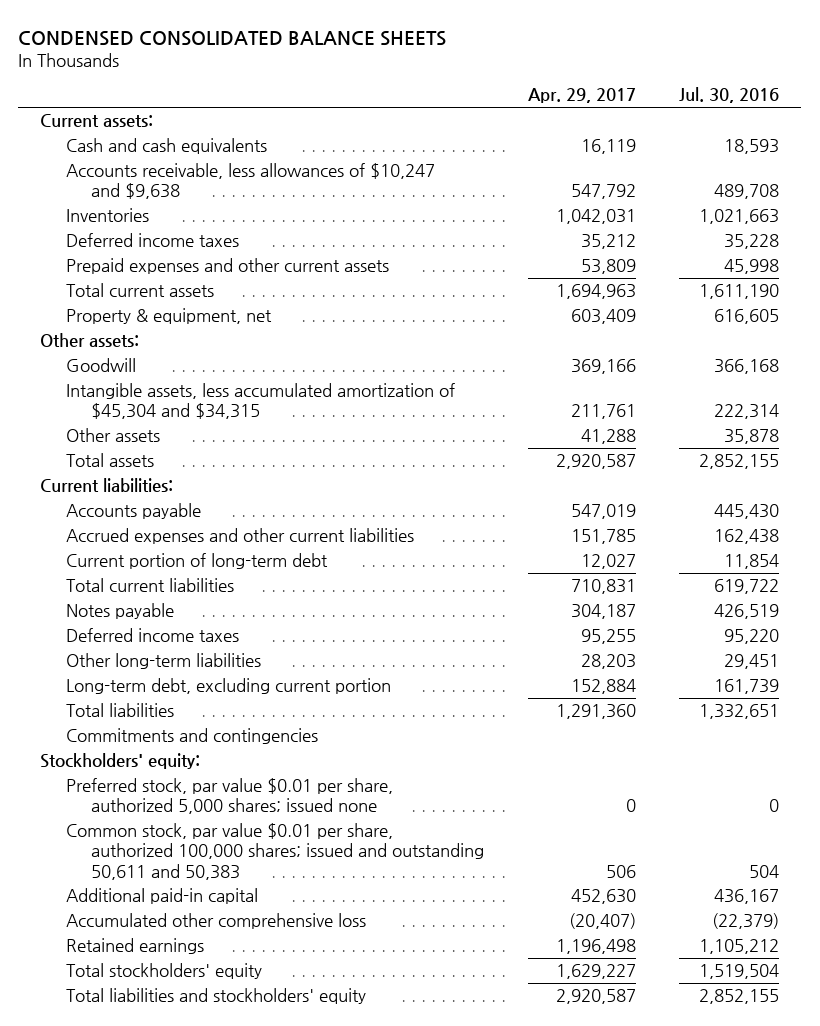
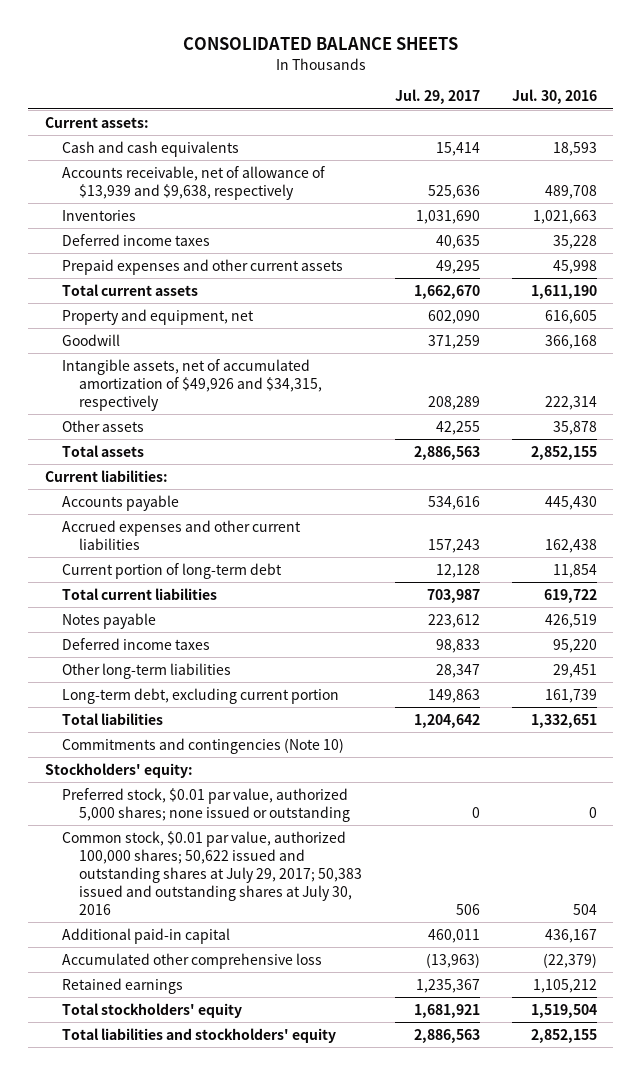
- CONDENSED CONSOLIDATED BALANCE SHEETS
+ CONSOLIDATED BALANCE SHEETS
- | Apr. 29, 2017 | Jul. 30, 2016
+ | Jul. 29, 2017 | Jul. 30, 2016
- Accounts receivable, less allowances of $10,247 and $9,638 | 547,792 | 489,708
+ Accounts receivable, net of allowance of $13,939 and $9,638, respectively | 525,636 | 489,708
- Property & equipment, net | 603,409 | 616,605
- Other assets:
+ Property and equipment, net | 602,090 | 616,605
- Intangible assets, less accumulated amortization of $45,304 and $34,315 | 211,761 | 222,314
+ Intangible assets, net of accumulated amortization of $49,926 and $34,315, respectively | 208,289 | 222,314
- Commitments and contingencies
+ Commitments and contingencies (Note 10)
- Preferred stock, par value $0.01 per share, authorized 5,000 shares; issued none | 0 | 0
- Common stock, par value $0.01 per share, authorized 100,000 shares; issued and outstanding 50,611 and 50,383 | 506 | 504
+ Preferred stock, $0.01 par value, authorized 5,000 shares; none issued or outstanding | 0 | 0
+ Common stock, $0.01 par value, authorized 100,000 shares; 50,622 issued and outstanding shares at July 29, 2017; 50,383 issued and outstanding shares at July 30, 2016 | 506 | 504

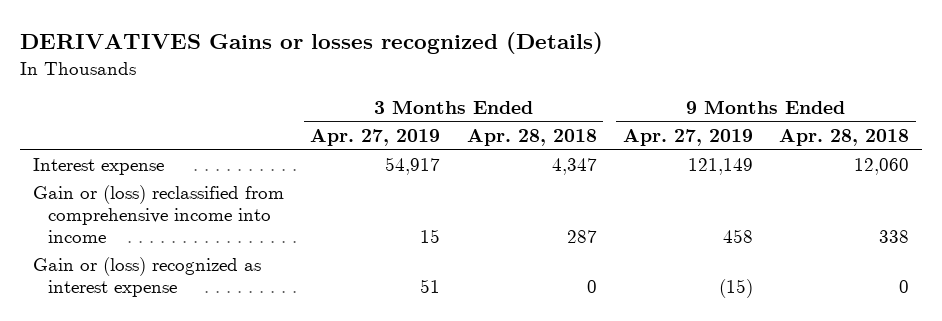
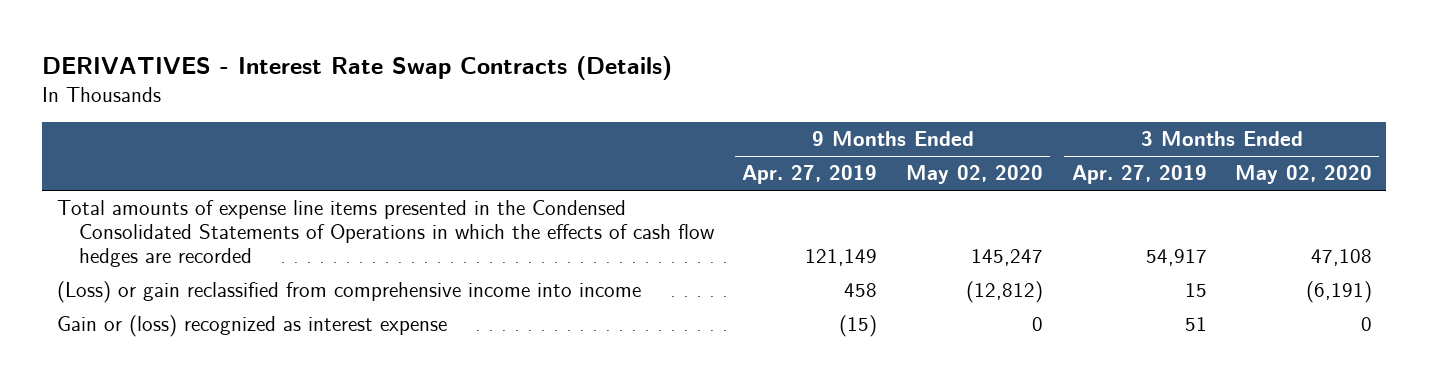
- DERIVATIVES Gains or losses recognized (Details)
+ DERIVATIVES - Interest Rate Swap Contracts (Details)
- | 3 Months Ended Apr. 27, 2019 | 3 Months Ended Apr. 28, 2018 | 9 Months Ended Apr. 27, 2019 | 9 Months Ended Apr. 28, 2018
+ | 9 Months Ended Apr. 27, 2019 | 9 Months Ended May 02, 2020 | 3 Months Ended Apr. 27, 2019 | 3 Months Ended May 02, 2020
- Interest expense | 54,917 | 4,347 | 121,149 | 12,060
- Gain or (loss) reclassified from comprehensive income into income | 15 | 287 | 458 | 338
+ Total amounts of expense line items presented in the Condensed Consolidated Statements of Operations in which the effects of cash flow hedges are recorded | 121,149 | 145,247 | 54,917 | 47,108
+ (Loss) or gain reclassified from comprehensive income into income | 458 | (12,812) | 15 | (6,191)

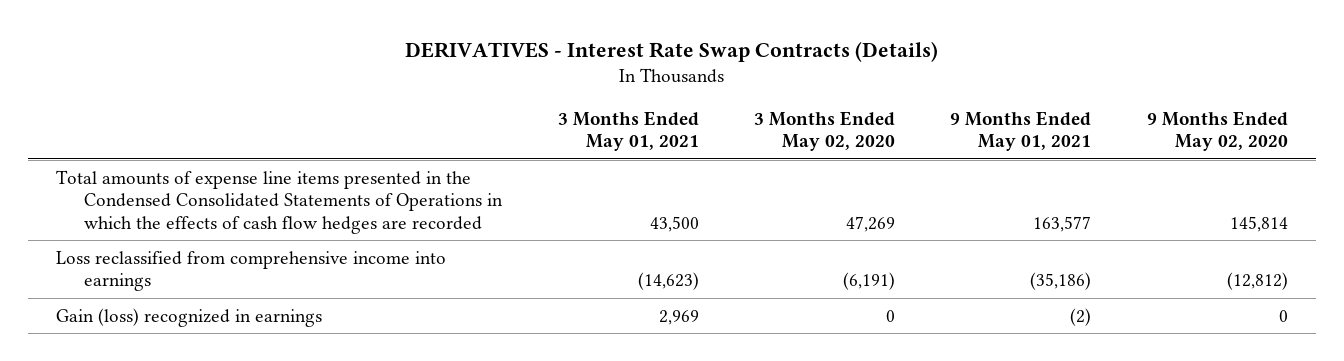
- | 9 Months Ended Apr. 27, 2019 | 9 Months Ended May 02, 2020 | 3 Months Ended Apr. 27, 2019 | 3 Months Ended May 02, 2020
+ | 3 Months Ended May 01, 2021 | 3 Months Ended May 02, 2020 | 9 Months Ended May 01, 2021 | 9 Months Ended May 02, 2020
- Total amounts of expense line items presented in the Condensed Consolidated Statements of Operations in which the effects of cash flow hedges are recorded | 121,149 | 145,247 | 54,917 | 47,108
- (Loss) or gain reclassified from comprehensive income into income | 458 | (12,812) | 15 | (6,191)
- Gain or (loss) recognized as interest expense | (15) | 0 | 51 | 0
+ Total amounts of expense line items presented in the Condensed Consolidated Statements of Operations in which the effects of cash flow hedges are recorded | 43,500 | 47,269 | 163,577 | 145,814
+ Loss reclassified from comprehensive income into earnings | (14,623) | (6,191) | (35,186) | (12,812)
+ Gain (loss) recognized in earnings | 2,969 | 0 | (2) | 0

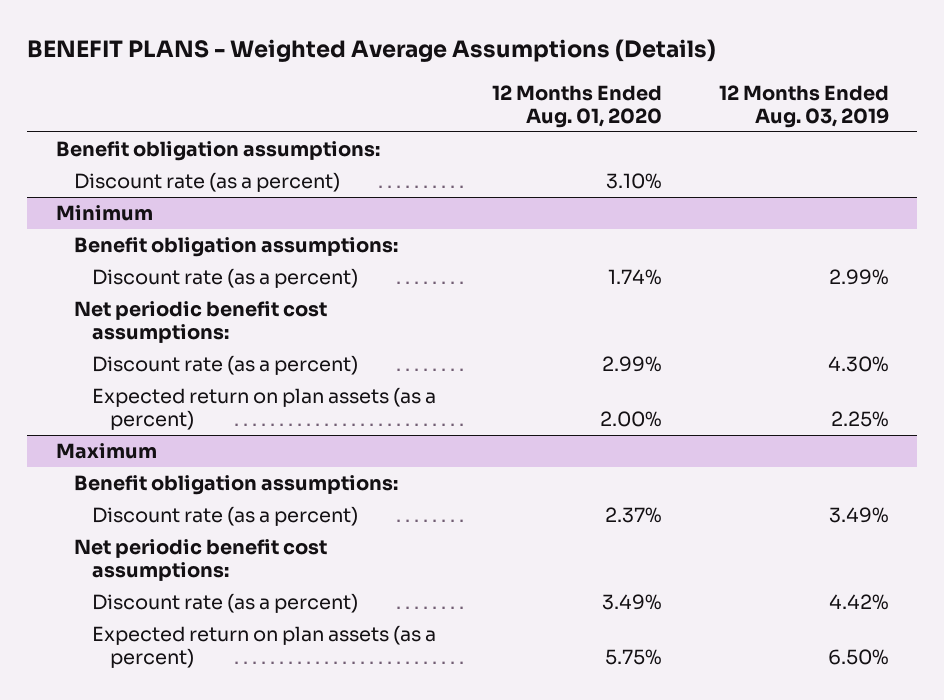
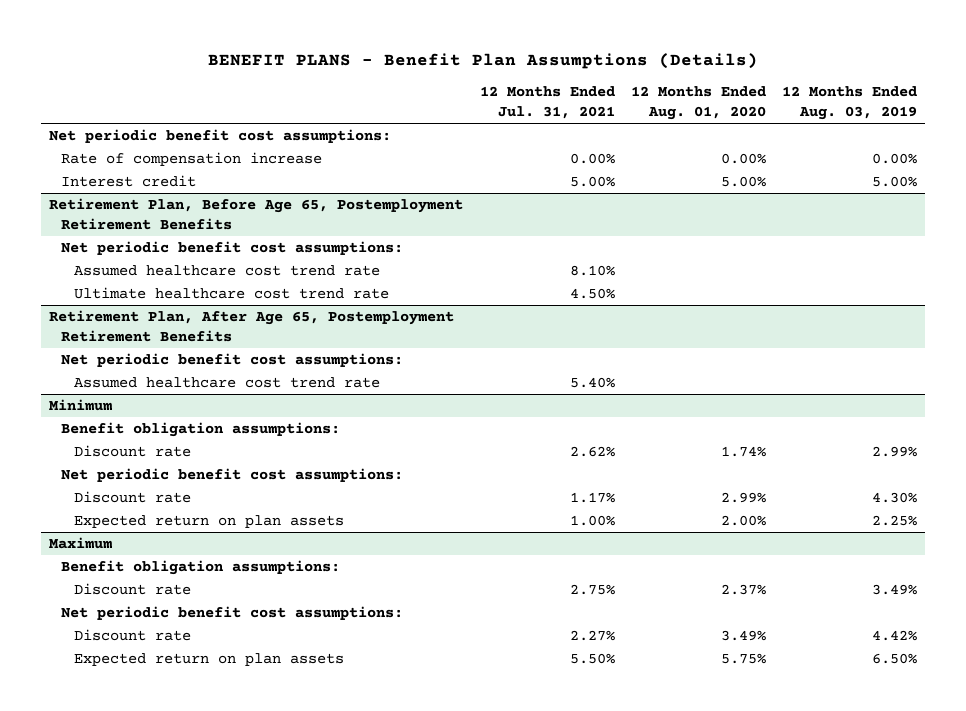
- BENEFIT PLANS - Weighted Average Assumptions (Details)
+ BENEFIT PLANS - Benefit Plan Assumptions (Details)
- | 12 Months Ended Aug. 01, 2020 | 12 Months Ended Aug. 03, 2019
+ | 12 Months Ended Jul. 31, 2021 | 12 Months Ended Aug. 01, 2020 | 12 Months Ended Aug. 03, 2019
- Benefit obligation assumptions:
- Discount rate (as a percent) | 3.10% |
+ Net periodic benefit cost assumptions:
+ Rate of compensation increase | 0.00% | 0.00% | 0.00%
+ Interest credit | 5.00% | 5.00% | 5.00%
+ Retirement Plan, Before Age 65, Postemployment Retirement Benefits
+ Net periodic benefit cost assumptions:
+ Assumed healthcare cost trend rate | 8.10% | |
+ Ultimate healthcare cost trend rate | 4.50% | |
+ Retirement Plan, After Age 65, Postemployment Retirement Benefits
+ Net periodic benefit cost assumptions:
+ Assumed healthcare cost trend rate | 5.40% | |
@ Minimum
- Discount rate (as a percent) | 1.74% | 2.99%
+ Discount rate | 2.62% | 1.74% | 2.99%
- Discount rate (as a percent) | 2.99% | 4.30%
- Expected return on plan assets (as a percent) | 2.00% | 2.25%
+ Discount rate | 1.17% | 2.99% | 4.30%
+ Expected return on plan assets | 1.00% | 2.00% | 2.25%
@ Maximum
- Discount rate (as a percent) | 2.37% | 3.49%
+ Discount rate | 2.75% | 2.37% | 3.49%
- Discount rate (as a percent) | 3.49% | 4.42%
- Expected return on plan assets (as a percent) | 5.75% | 6.50%
+ Discount rate | 2.27% | 3.49% | 4.42%
+ Expected return on plan assets | 5.50% | 5.75% | 6.50%

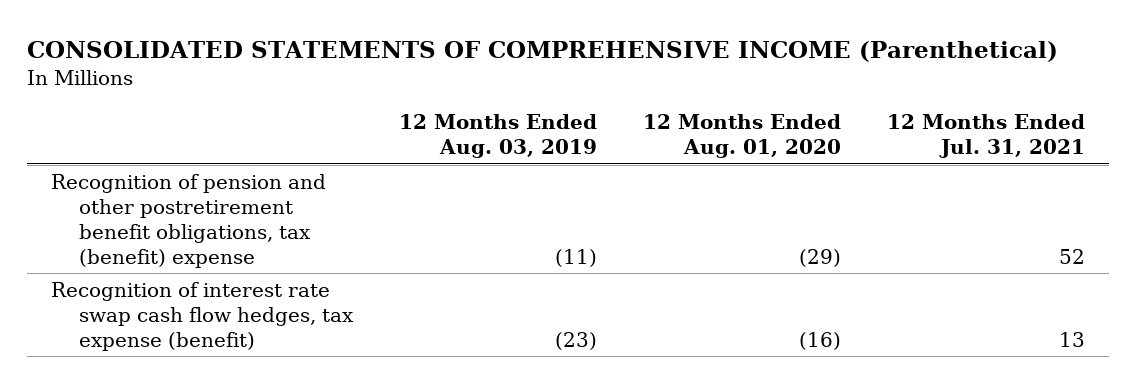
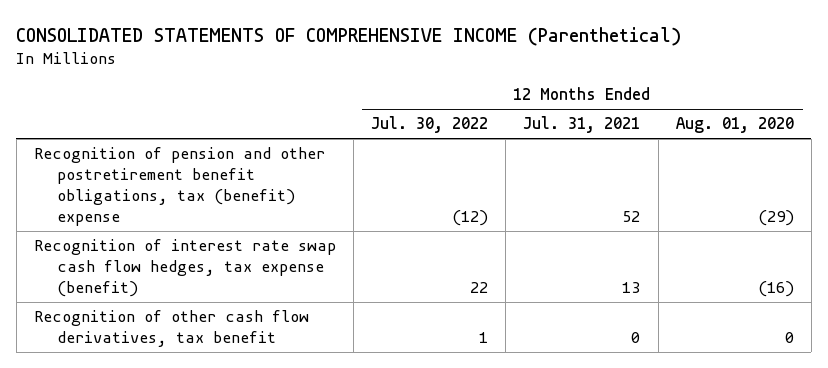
- | 12 Months Ended Aug. 03, 2019 | 12 Months Ended Aug. 01, 2020 | 12 Months Ended Jul. 31, 2021
+ | 12 Months Ended Jul. 30, 2022 | 12 Months Ended Jul. 31, 2021 | 12 Months Ended Aug. 01, 2020
+ Recognition of other cash flow derivatives, tax benefit | 1 | 0 | 0

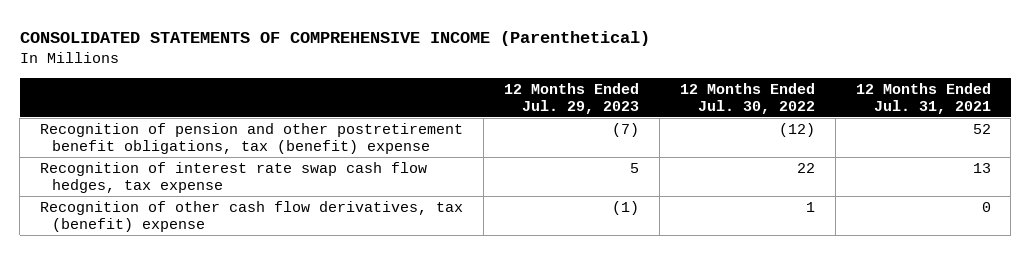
- | 12 Months Ended Jul. 30, 2022 | 12 Months Ended Jul. 31, 2021 | 12 Months Ended Aug. 01, 2020
+ | 12 Months Ended Jul. 29, 2023 | 12 Months Ended Jul. 30, 2022 | 12 Months Ended Jul. 31, 2021
- Recognition of interest rate swap cash flow hedges, tax expense (benefit) | 22 | 13 | (16)
- Recognition of other cash flow derivatives, tax benefit | 1 | 0 | 0
+ Recognition of interest rate swap cash flow hedges, tax expense | 5 | 22 | 13
+ Recognition of other cash flow derivatives, tax (benefit) expense | (1) | 1 | 0

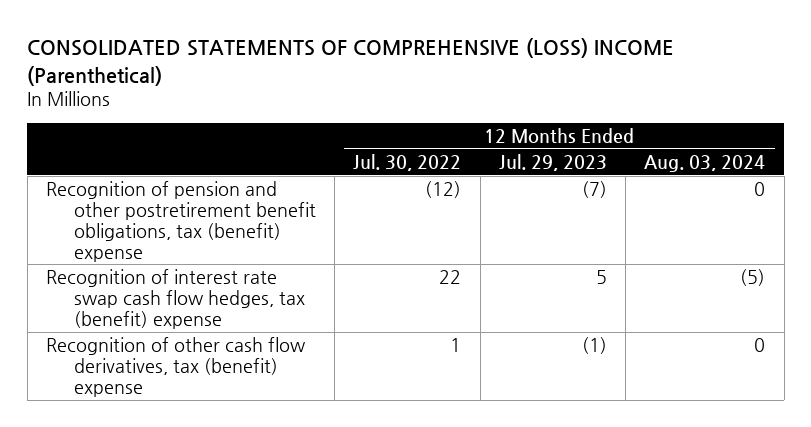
- CONSOLIDATED STATEMENTS OF COMPREHENSIVE INCOME (Parenthetical)
+ CONSOLIDATED STATEMENTS OF COMPREHENSIVE (LOSS) INCOME (Parenthetical)
- | 12 Months Ended Jul. 29, 2023 | 12 Months Ended Jul. 30, 2022 | 12 Months Ended Jul. 31, 2021
+ | 12 Months Ended Jul. 30, 2022 | 12 Months Ended Jul. 29, 2023 | 12 Months Ended Aug. 03, 2024
- Recognition of interest rate swap cash flow hedges, tax expense | 5 | 22 | 13
+ Recognition of interest rate swap cash flow hedges, tax (benefit) expense | 22 | 5 | (5)

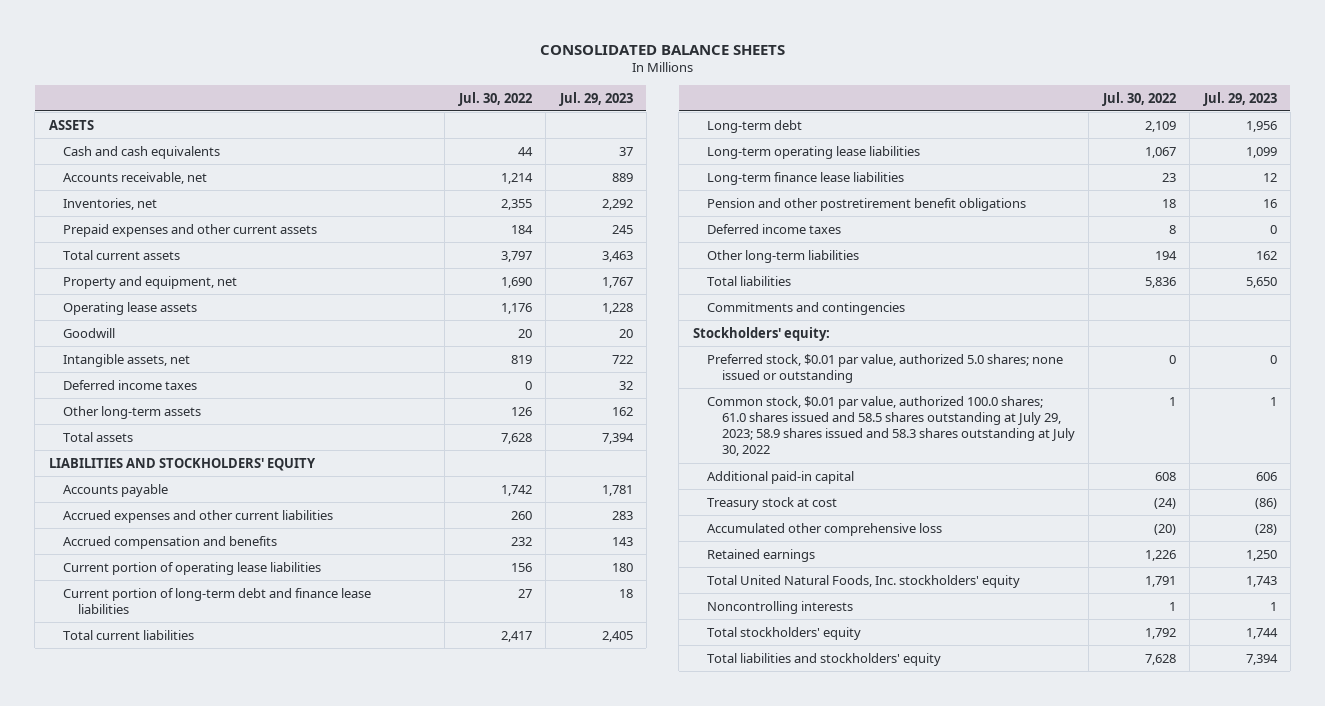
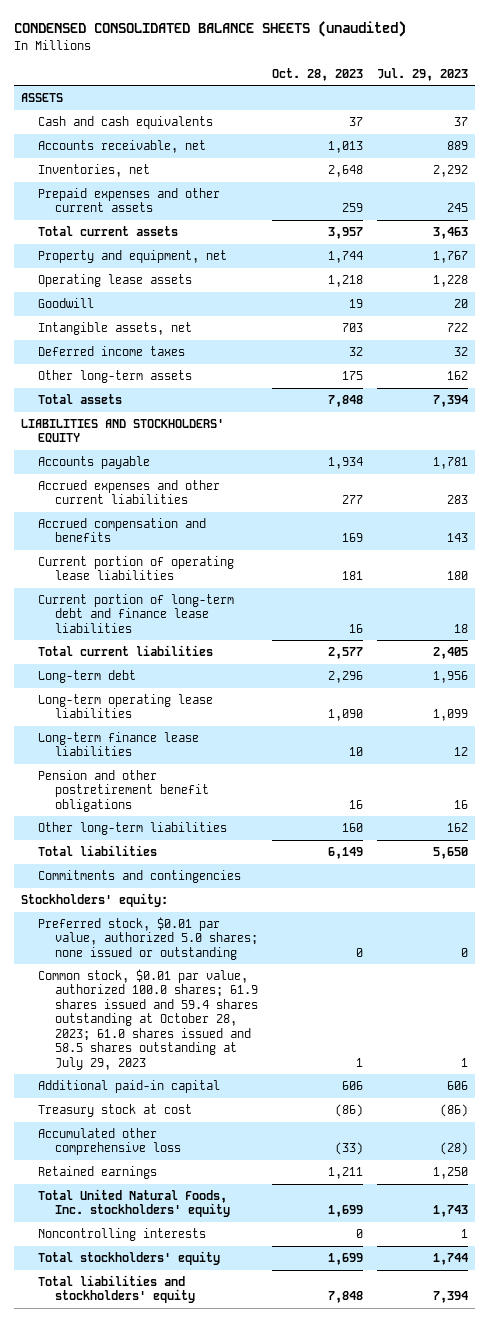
- CONSOLIDATED BALANCE SHEETS
+ CONDENSED CONSOLIDATED BALANCE SHEETS (unaudited)
- | Jul. 30, 2022 | Jul. 29, 2023
+ | Oct. 28, 2023 | Jul. 29, 2023
- Deferred income taxes | 8 | 0
- Common stock, $0.01 par value, authorized 100.0 shares; 61.0 shares issued and 58.5 shares outstanding at July 29, 2023; 58.9 shares issued and 58.3 shares outstanding at July 30, 2022 | 1 | 1
+ Common stock, $0.01 par value, authorized 100.0 shares; 61.9 shares issued and 59.4 shares outstanding at October 28, 2023; 61.0 shares issued and 58.5 shares outstanding at July 29, 2023 | 1 | 1

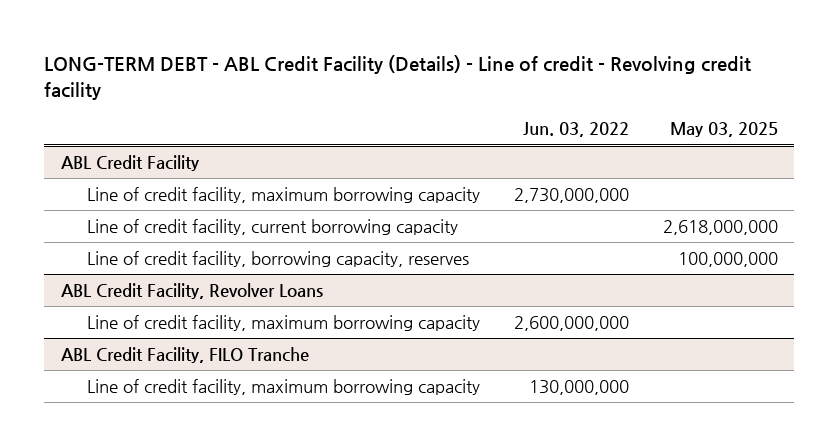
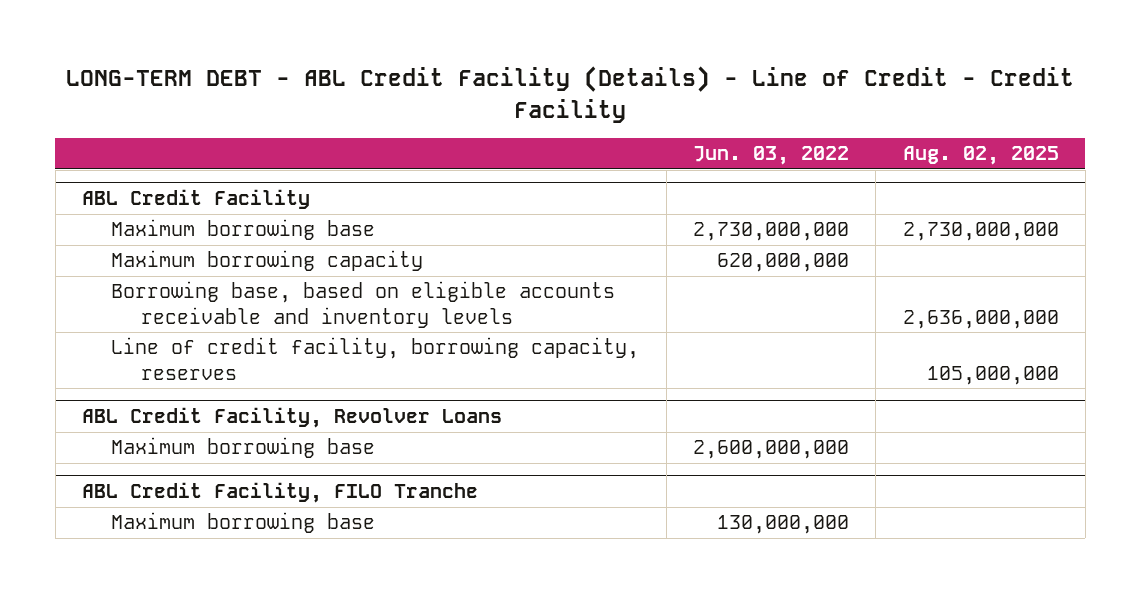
- LONG-TERM DEBT - ABL Credit Facility (Details) - Line of credit - Revolving credit facility
+ LONG-TERM DEBT - ABL Credit Facility (Details) - Line of Credit - Credit Facility
- | Jun. 03, 2022 | May 03, 2025
+ | Jun. 03, 2022 | Aug. 02, 2025
@ ABL Credit Facility
- Line of credit facility, maximum borrowing capacity | 2,730,000,000 |
- Line of credit facility, current borrowing capacity | | 2,618,000,000
+ Maximum borrowing base | 2,730,000,000 | 2,730,000,000
+ Maximum borrowing capacity | 620,000,000 |
+ Borrowing base, based on eligible accounts receivable and inventory levels | | 2,636,000,000
@ ABL Credit Facility, Revolver Loans
- Line of credit facility, maximum borrowing capacity | 2,600,000,000 |
+ Maximum borrowing base | 2,600,000,000 |
@ ABL Credit Facility, FILO Tranche
- Line of credit facility, maximum borrowing capacity | 130,000,000 |
+ Maximum borrowing base | 130,000,000 |

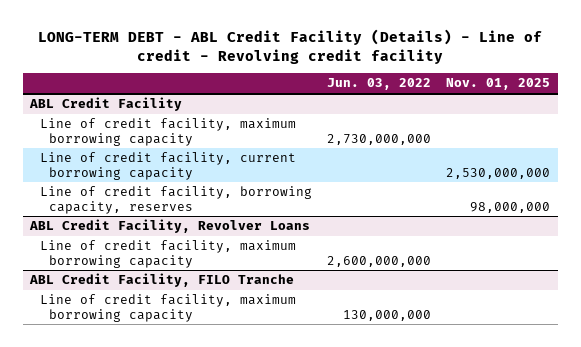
- LONG-TERM DEBT - ABL Credit Facility (Details) - Line of Credit - Credit Facility
+ LONG-TERM DEBT - ABL Credit Facility (Details) - Line of credit - Revolving credit facility
- | Jun. 03, 2022 | Aug. 02, 2025
+ | Jun. 03, 2022 | Nov. 01, 2025
@ ABL Credit Facility
- Maximum borrowing base | 2,730,000,000 | 2,730,000,000
- Maximum borrowing capacity | 620,000,000 |
- Borrowing base, based on eligible accounts receivable and inventory levels | | 2,636,000,000
+ Line of credit facility, maximum borrowing capacity | 2,730,000,000 |
+ Line of credit facility, current borrowing capacity | | 2,530,000,000
@ ABL Credit Facility, Revolver Loans
- Maximum borrowing base | 2,600,000,000 |
+ Line of credit facility, maximum borrowing capacity | 2,600,000,000 |
@ ABL Credit Facility, FILO Tranche
- Maximum borrowing base | 130,000,000 |
+ Line of credit facility, maximum borrowing capacity | 130,000,000 |

